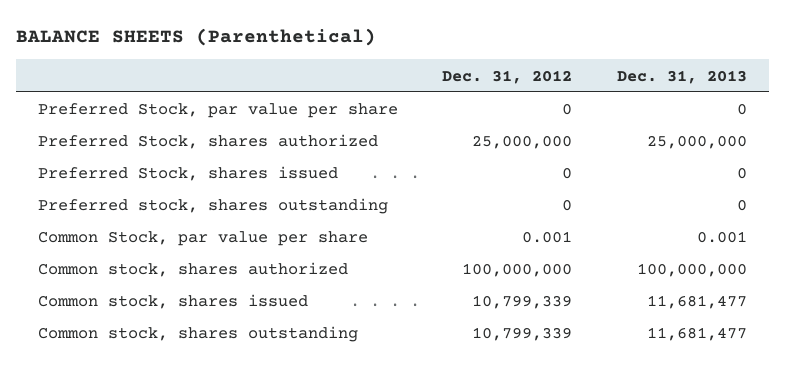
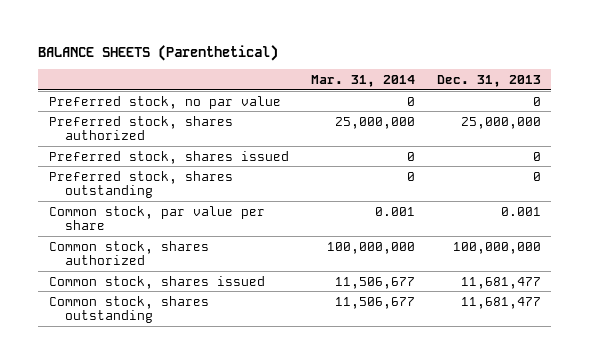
- | Dec. 31, 2012 | Dec. 31, 2013
+ | Mar. 31, 2014 | Dec. 31, 2013
- Preferred Stock, par value per share | 0 | 0
- Preferred Stock, shares authorized | 25,000,000 | 25,000,000
- Preferred Stock, shares issued | 0 | 0
+ Preferred stock, no par value | 0 | 0
+ Preferred stock, shares authorized | 25,000,000 | 25,000,000
+ Preferred stock, shares issued | 0 | 0
- Common Stock, par value per share | 0.001 | 0.001
+ Common stock, par value per share | 0.001 | 0.001

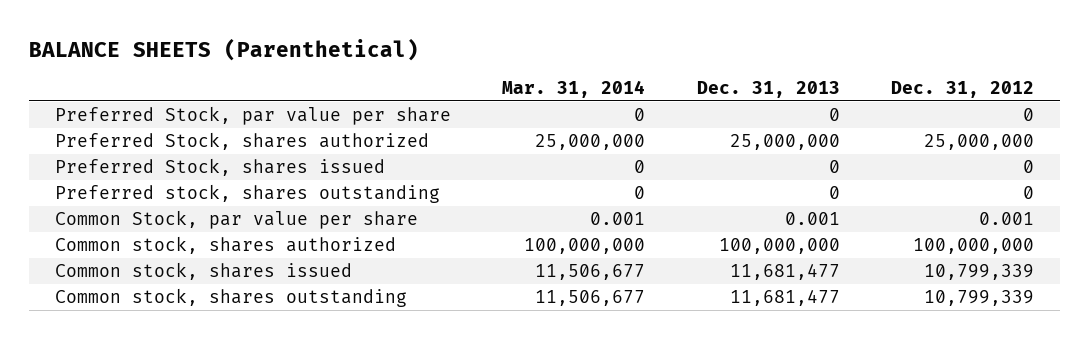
- | Mar. 31, 2014 | Dec. 31, 2013
+ | Mar. 31, 2014 | Dec. 31, 2013 | Dec. 31, 2012
- Preferred stock, no par value | 0 | 0
- Preferred stock, shares authorized | 25,000,000 | 25,000,000
- Preferred stock, shares issued | 0 | 0
+ Preferred Stock, par value per share | 0 | 0 | 0
+ Preferred Stock, shares authorized | 25,000,000 | 25,000,000 | 25,000,000
+ Preferred Stock, shares issued | 0 | 0 | 0
- Common stock, par value per share | 0.001 | 0.001
+ Common Stock, par value per share | 0.001 | 0.001 | 0.001

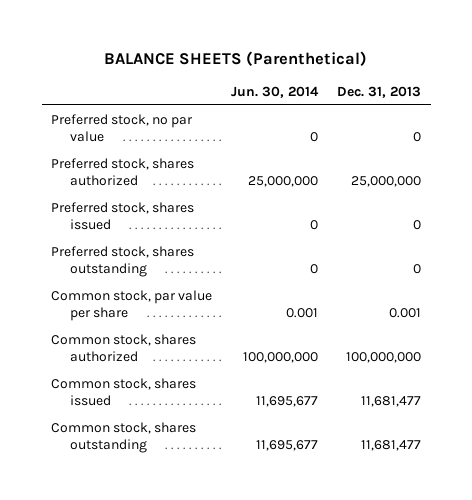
- | Mar. 31, 2014 | Dec. 31, 2013 | Dec. 31, 2012
+ | Jun. 30, 2014 | Dec. 31, 2013
- Preferred Stock, par value per share | 0 | 0 | 0
- Preferred Stock, shares authorized | 25,000,000 | 25,000,000 | 25,000,000
- Preferred Stock, shares issued | 0 | 0 | 0
+ Preferred stock, no par value | 0 | 0
+ Preferred stock, shares authorized | 25,000,000 | 25,000,000
+ Preferred stock, shares issued | 0 | 0
- Common Stock, par value per share | 0.001 | 0.001 | 0.001
+ Common stock, par value per share | 0.001 | 0.001

